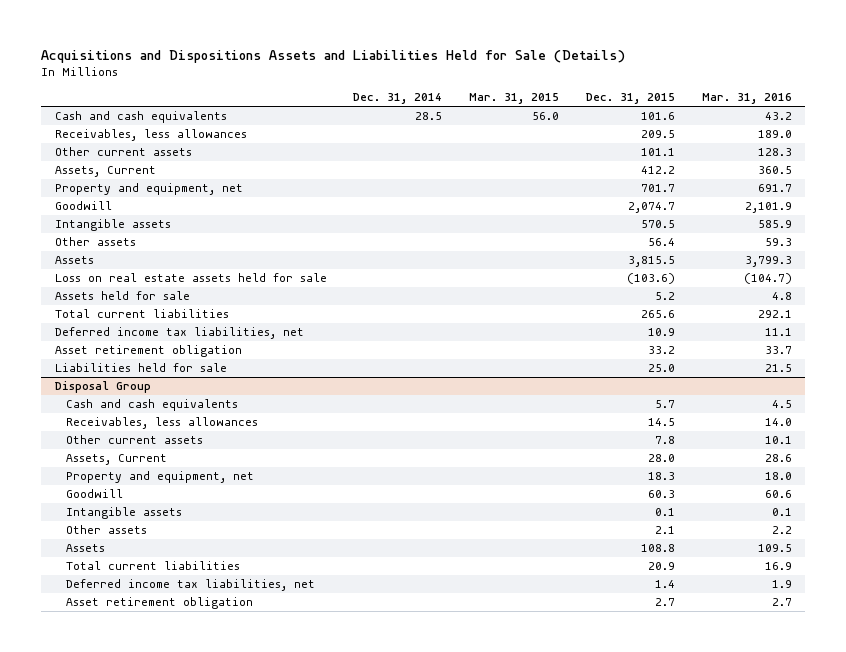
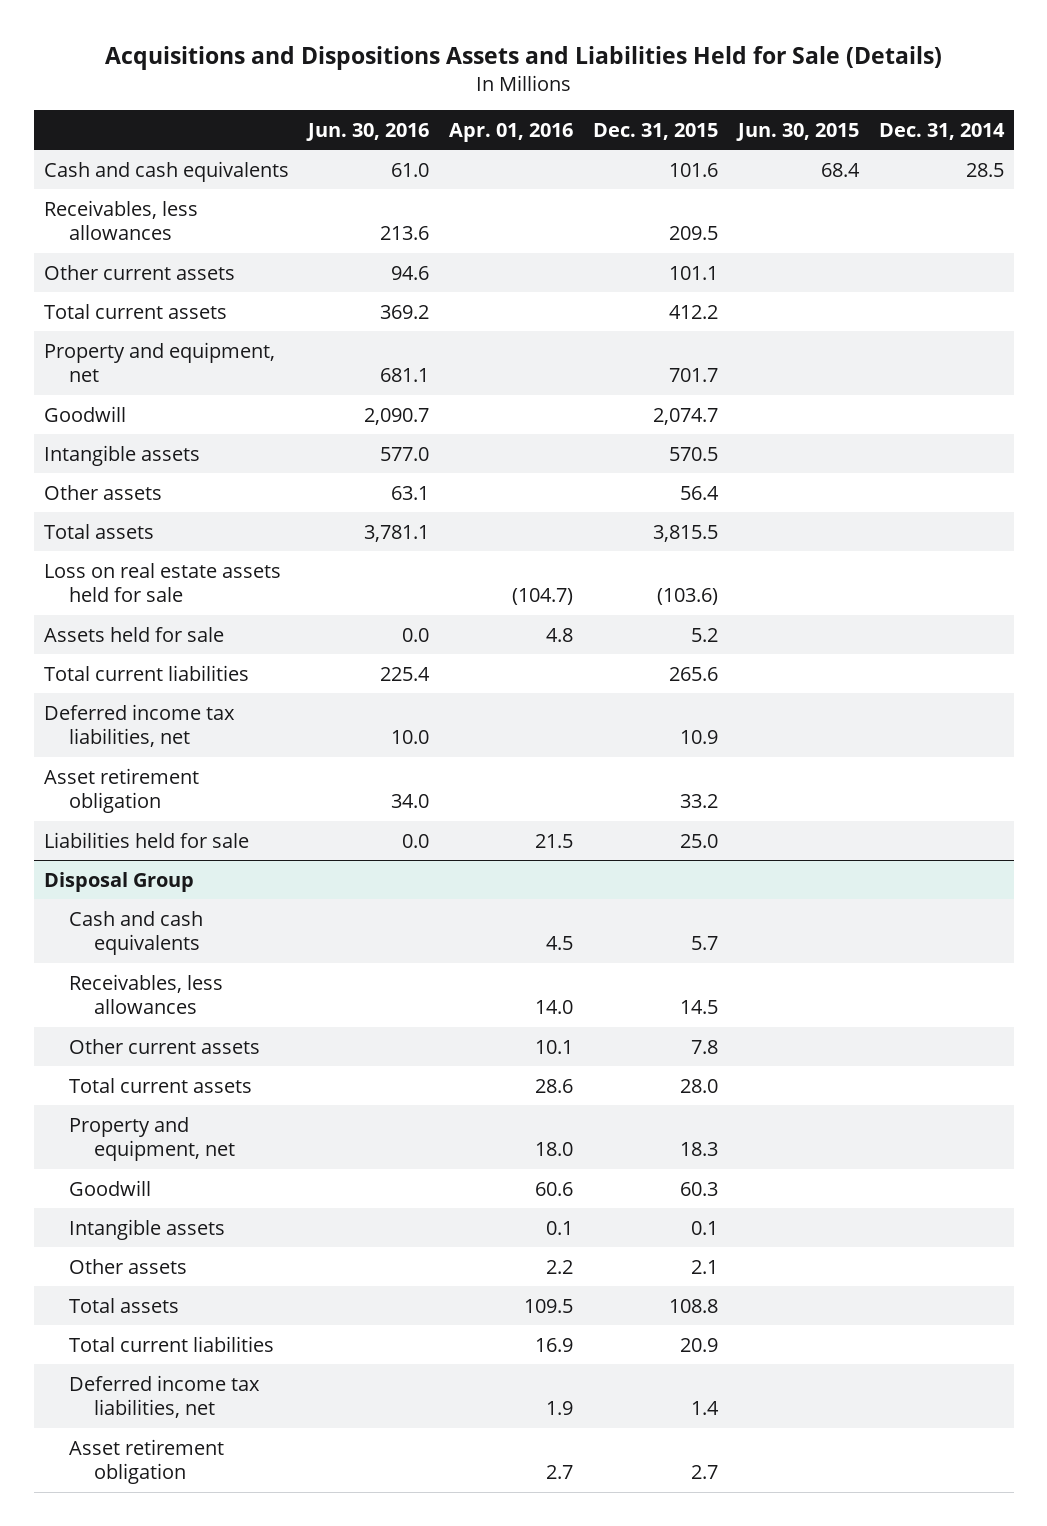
- | Dec. 31, 2014 | Mar. 31, 2015 | Dec. 31, 2015 | Mar. 31, 2016
+ | Jun. 30, 2016 | Apr. 01, 2016 | Dec. 31, 2015 | Jun. 30, 2015 | Dec. 31, 2014
- Assets, Current | | | 412.2 | 360.5
+ Total current assets | 369.2 | | 412.2 | |
- Assets | | | 3,815.5 | 3,799.3
+ Total assets | 3,781.1 | | 3,815.5 | |
@ Disposal Group
- Assets, Current | | | 28.0 | 28.6
+ Total current assets | | 28.6 | 28.0 | |
- Assets | | | 108.8 | 109.5
+ Total assets | | 109.5 | 108.8 | |

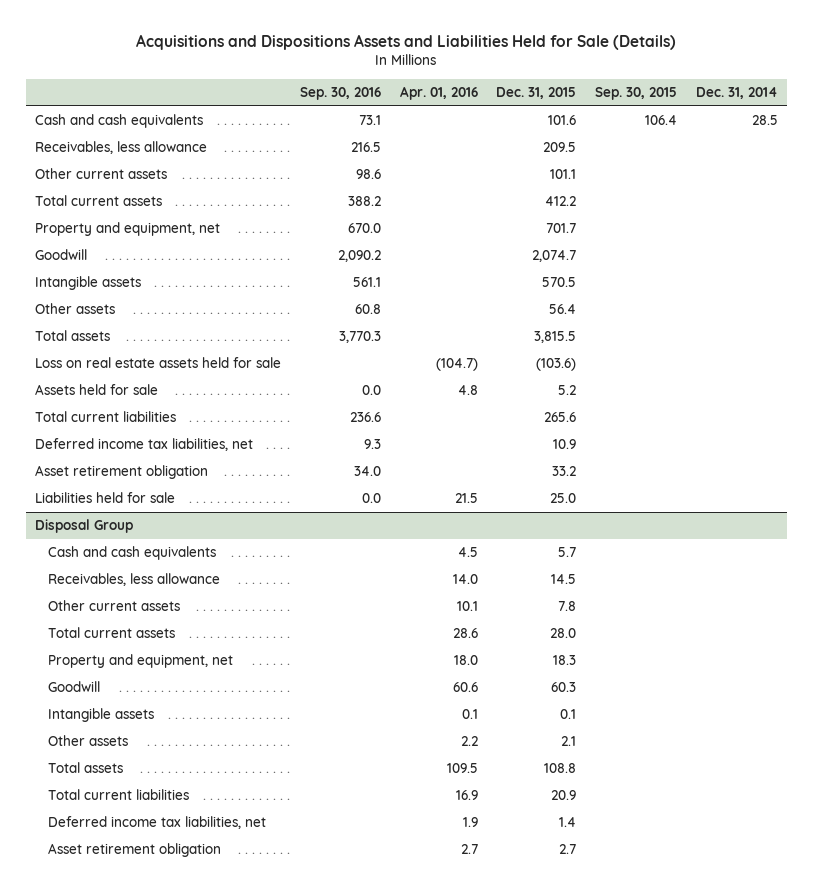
- | Jun. 30, 2016 | Apr. 01, 2016 | Dec. 31, 2015 | Jun. 30, 2015 | Dec. 31, 2014
+ | Sep. 30, 2016 | Apr. 01, 2016 | Dec. 31, 2015 | Sep. 30, 2015 | Dec. 31, 2014
- Receivables, less allowances | 213.6 | | 209.5 | |
+ Receivables, less allowance | 216.5 | | 209.5 | |
@ Disposal Group
- Receivables, less allowances | | 14.0 | 14.5 | |
+ Receivables, less allowance | | 14.0 | 14.5 | |

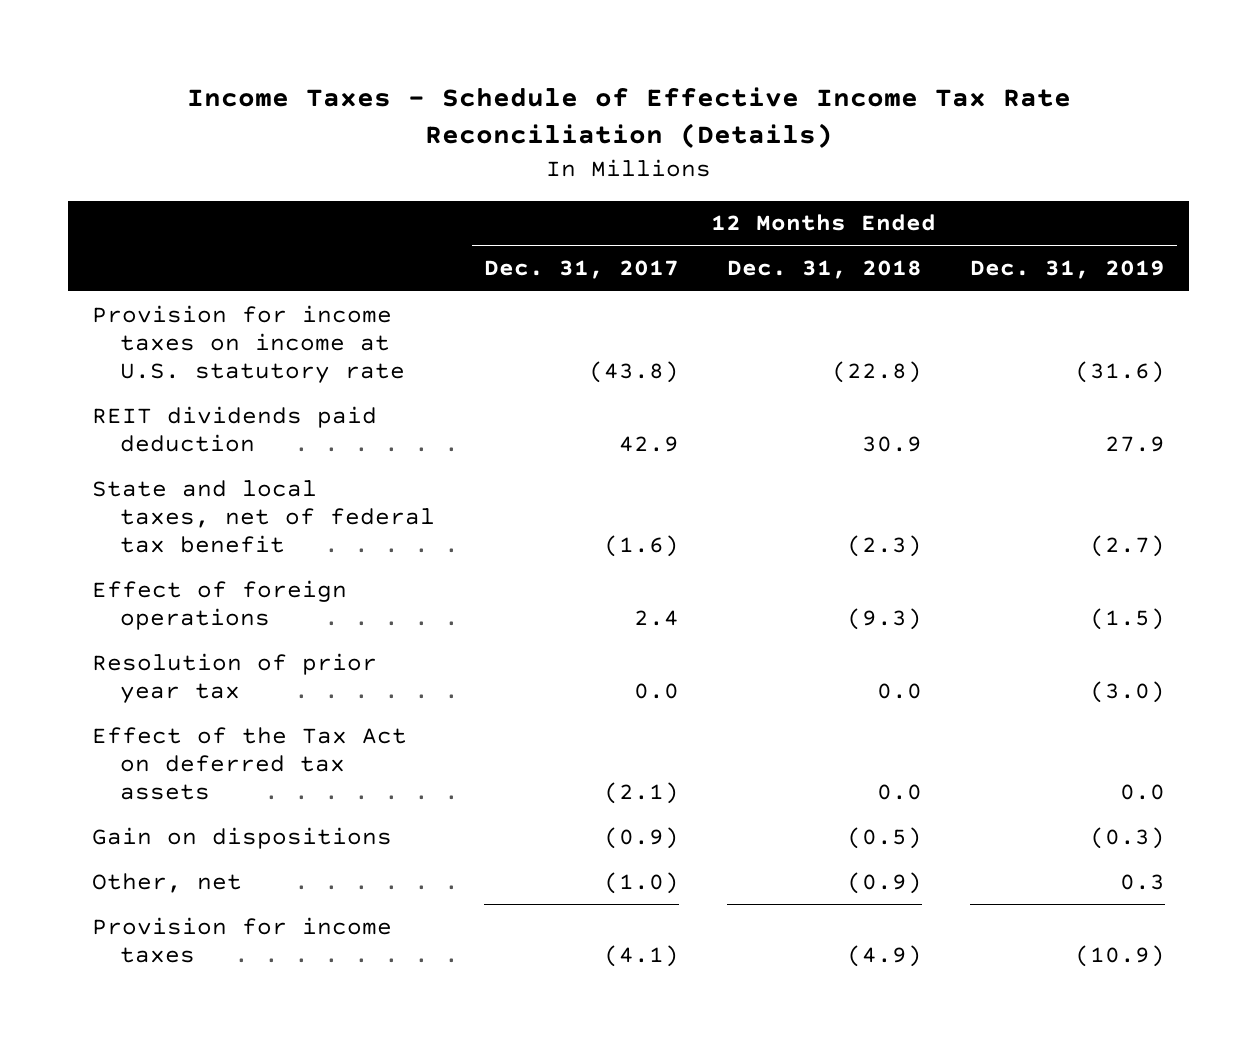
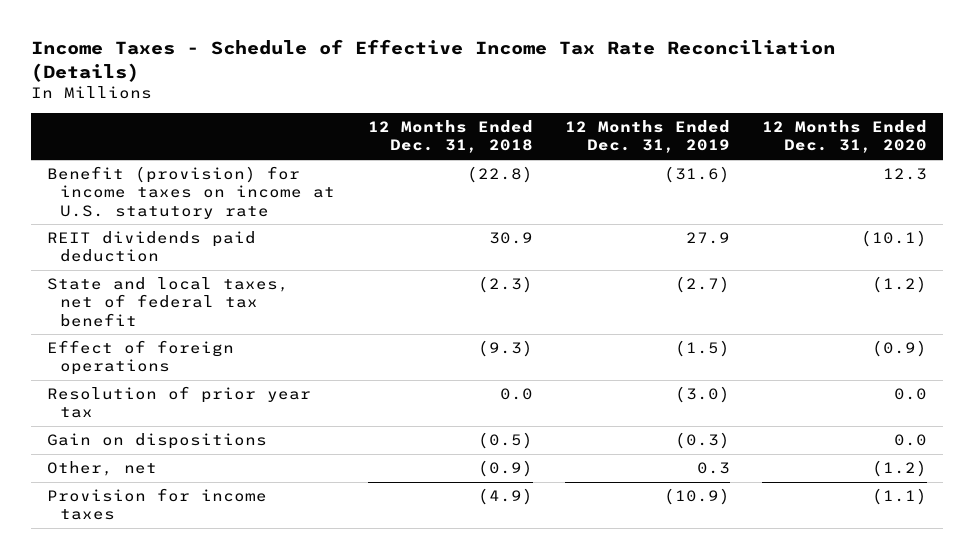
- | 12 Months Ended Dec. 31, 2017 | 12 Months Ended Dec. 31, 2018 | 12 Months Ended Dec. 31, 2019
+ | 12 Months Ended Dec. 31, 2018 | 12 Months Ended Dec. 31, 2019 | 12 Months Ended Dec. 31, 2020
- Provision for income taxes on income at U.S. statutory rate | (43.8) | (22.8) | (31.6)
+ Benefit (provision) for income taxes on income at U.S. statutory rate | (22.8) | (31.6) | 12.3
- Effect of the Tax Act on deferred tax assets | (2.1) | 0.0 | 0.0

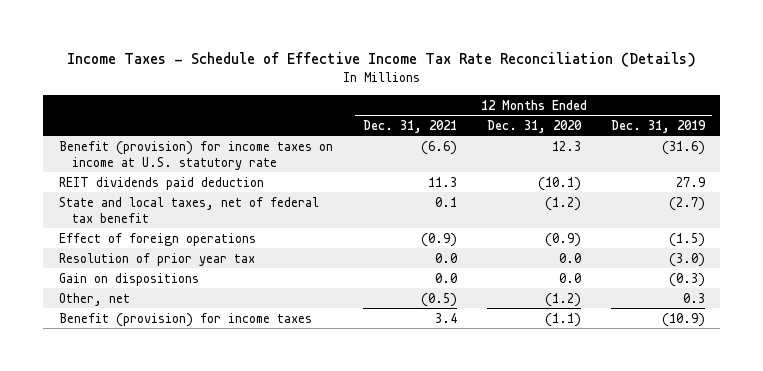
- | 12 Months Ended Dec. 31, 2018 | 12 Months Ended Dec. 31, 2019 | 12 Months Ended Dec. 31, 2020
+ | 12 Months Ended Dec. 31, 2021 | 12 Months Ended Dec. 31, 2020 | 12 Months Ended Dec. 31, 2019
- Provision for income taxes | (4.9) | (10.9) | (1.1)
+ Benefit (provision) for income taxes | 3.4 | (1.1) | (10.9)

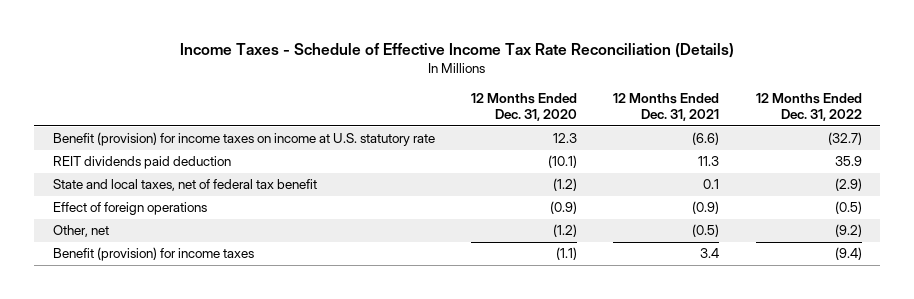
- | 12 Months Ended Dec. 31, 2021 | 12 Months Ended Dec. 31, 2020 | 12 Months Ended Dec. 31, 2019
+ | 12 Months Ended Dec. 31, 2020 | 12 Months Ended Dec. 31, 2021 | 12 Months Ended Dec. 31, 2022
- Resolution of prior year tax | 0.0 | 0.0 | (3.0)
- Gain on dispositions | 0.0 | 0.0 | (0.3)

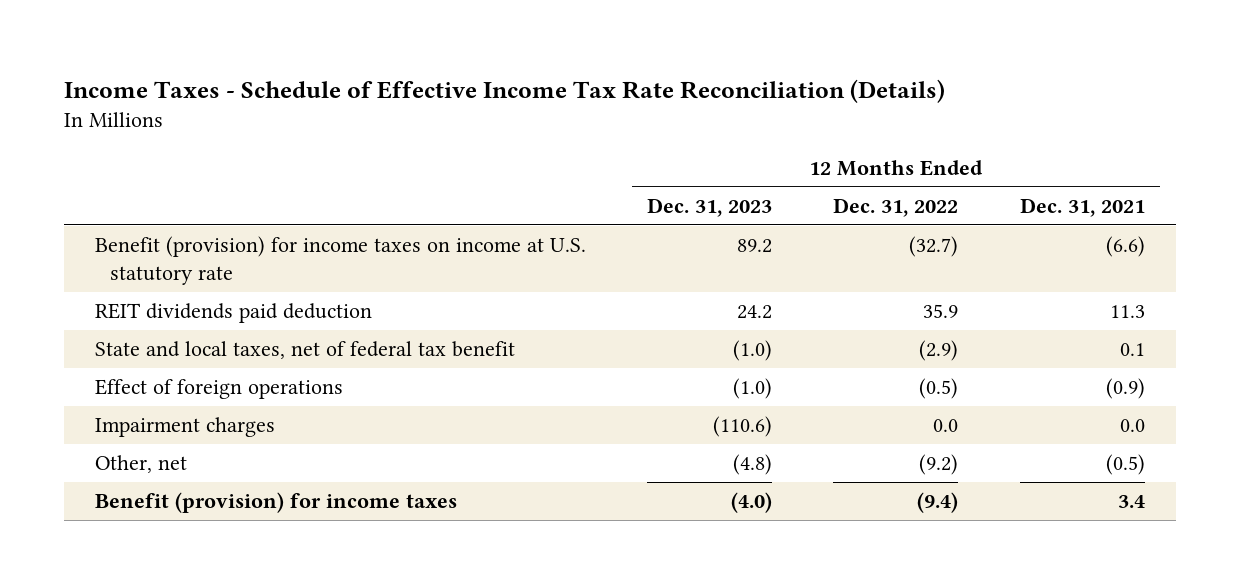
- | 12 Months Ended Dec. 31, 2020 | 12 Months Ended Dec. 31, 2021 | 12 Months Ended Dec. 31, 2022
+ | 12 Months Ended Dec. 31, 2023 | 12 Months Ended Dec. 31, 2022 | 12 Months Ended Dec. 31, 2021
+ Impairment charges | (110.6) | 0.0 | 0.0

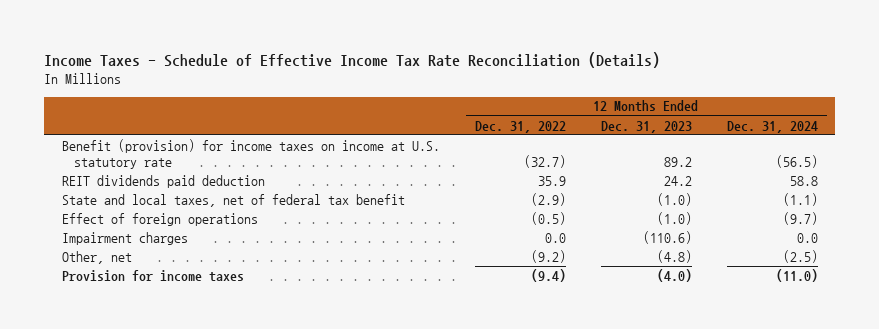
- | 12 Months Ended Dec. 31, 2023 | 12 Months Ended Dec. 31, 2022 | 12 Months Ended Dec. 31, 2021
+ | 12 Months Ended Dec. 31, 2022 | 12 Months Ended Dec. 31, 2023 | 12 Months Ended Dec. 31, 2024
- Benefit (provision) for income taxes | (4.0) | (9.4) | 3.4
+ Provision for income taxes | (9.4) | (4.0) | (11.0)

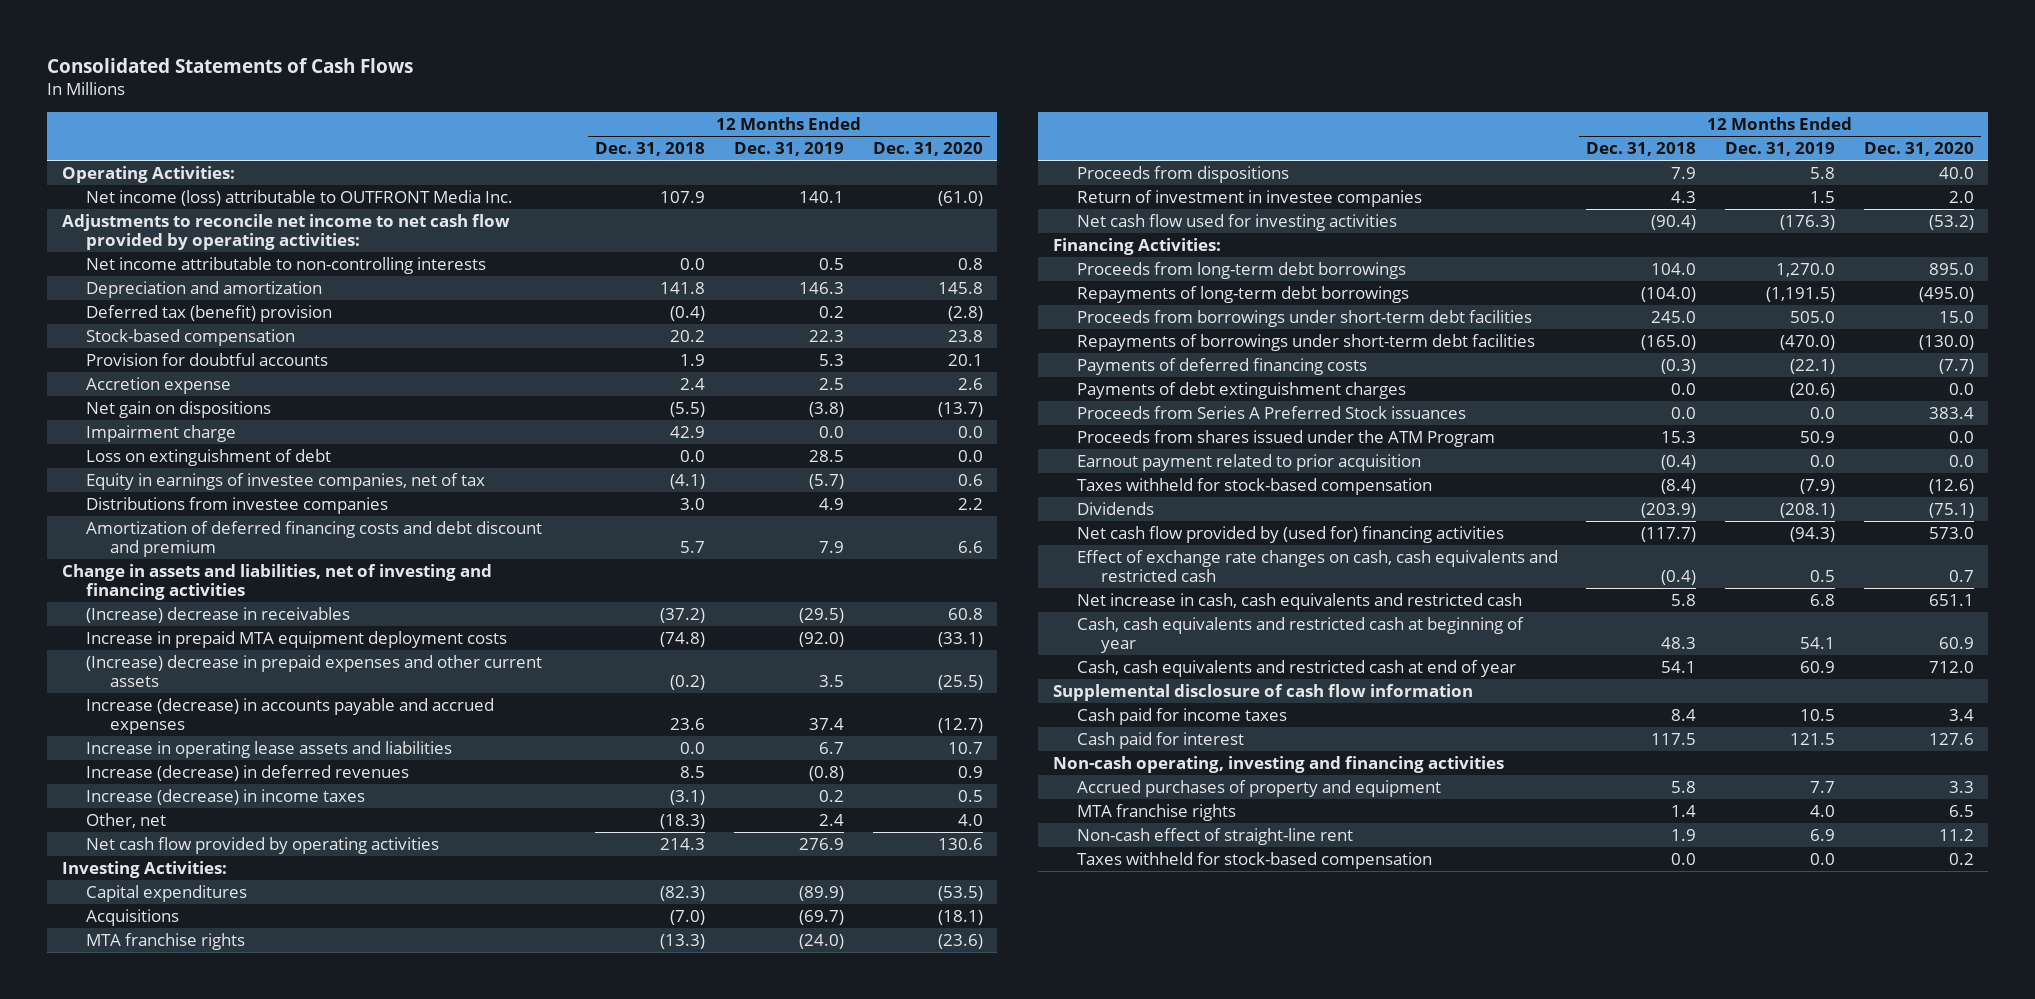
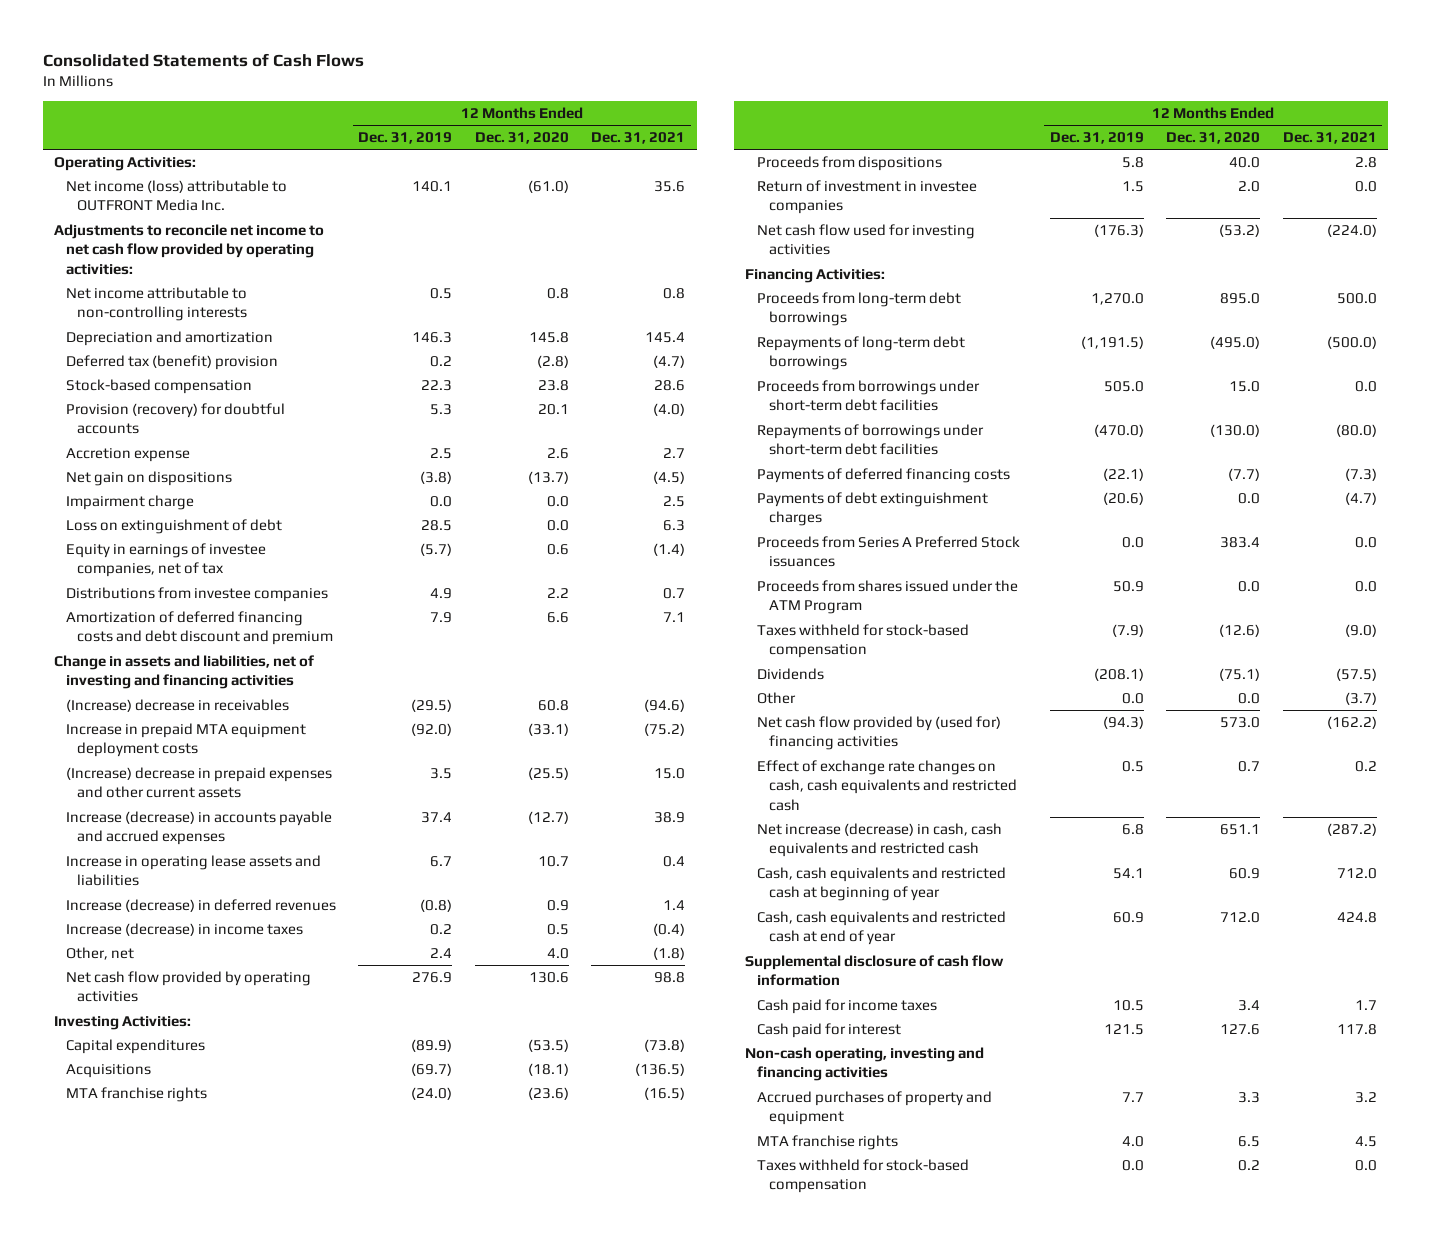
- | 12 Months Ended Dec. 31, 2018 | 12 Months Ended Dec. 31, 2019 | 12 Months Ended Dec. 31, 2020
+ | 12 Months Ended Dec. 31, 2019 | 12 Months Ended Dec. 31, 2020 | 12 Months Ended Dec. 31, 2021
- Provision for doubtful accounts | 1.9 | 5.3 | 20.1
+ Provision (recovery) for doubtful accounts | 5.3 | 20.1 | (4.0)
- Earnout payment related to prior acquisition | (0.4) | 0.0 | 0.0
+ Other | 0.0 | 0.0 | (3.7)
- Net increase in cash, cash equivalents and restricted cash | 5.8 | 6.8 | 651.1
+ Net increase (decrease) in cash, cash equivalents and restricted cash | 6.8 | 651.1 | (287.2)
- Non-cash effect of straight-line rent | 1.9 | 6.9 | 11.2

